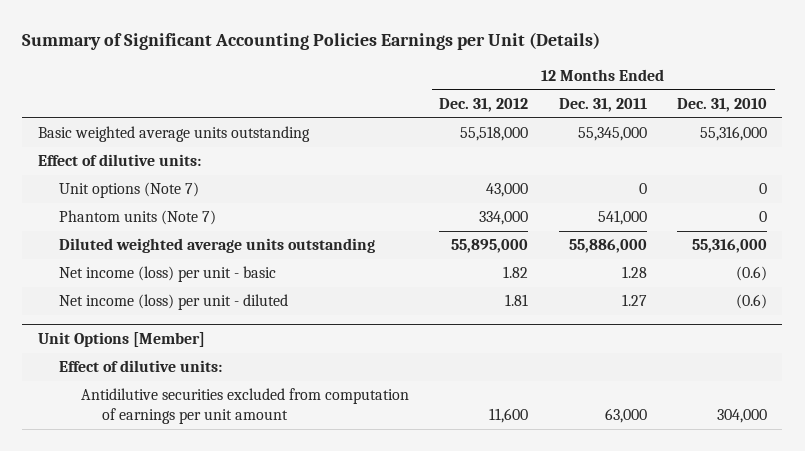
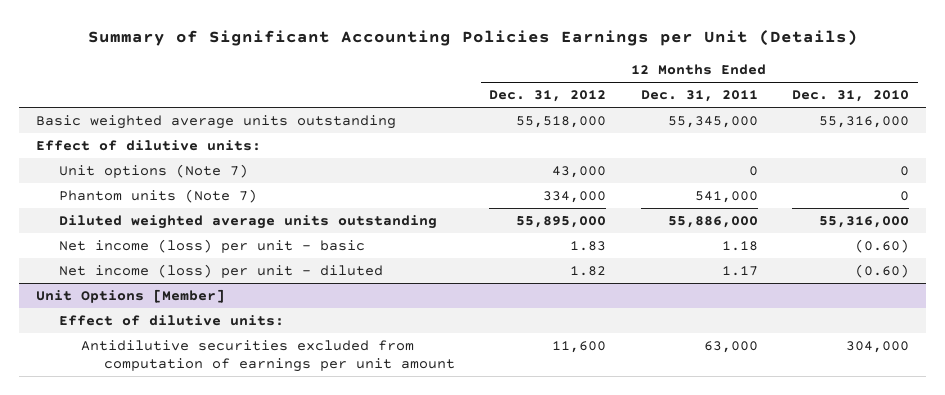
- Net income (loss) per unit - basic | 1.82 | 1.28 | (0.6)
- Net income (loss) per unit - diluted | 1.81 | 1.27 | (0.6)
+ Net income (loss) per unit - basic | 1.83 | 1.18 | (0.60)
+ Net income (loss) per unit - diluted | 1.82 | 1.17 | (0.60)

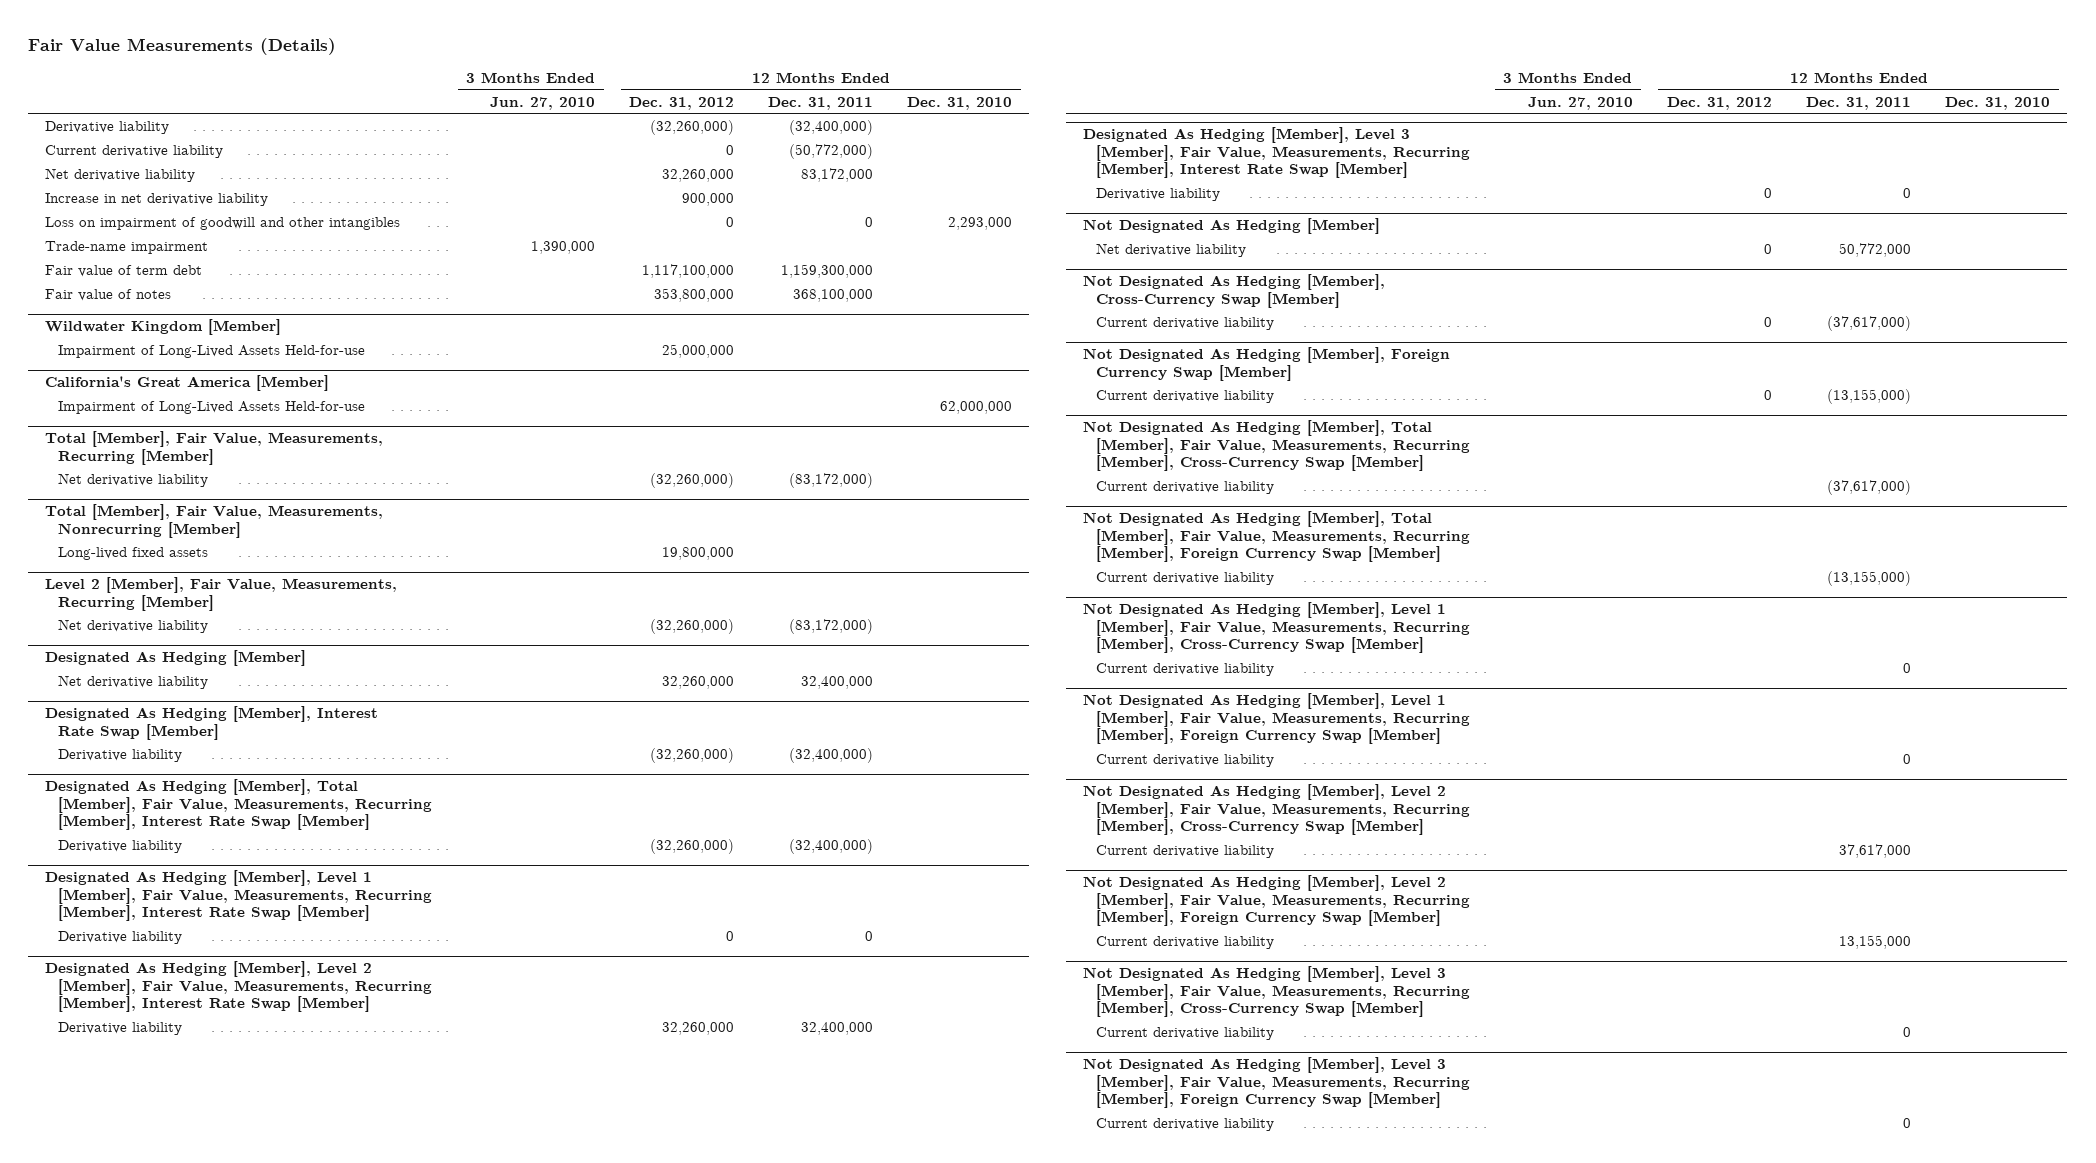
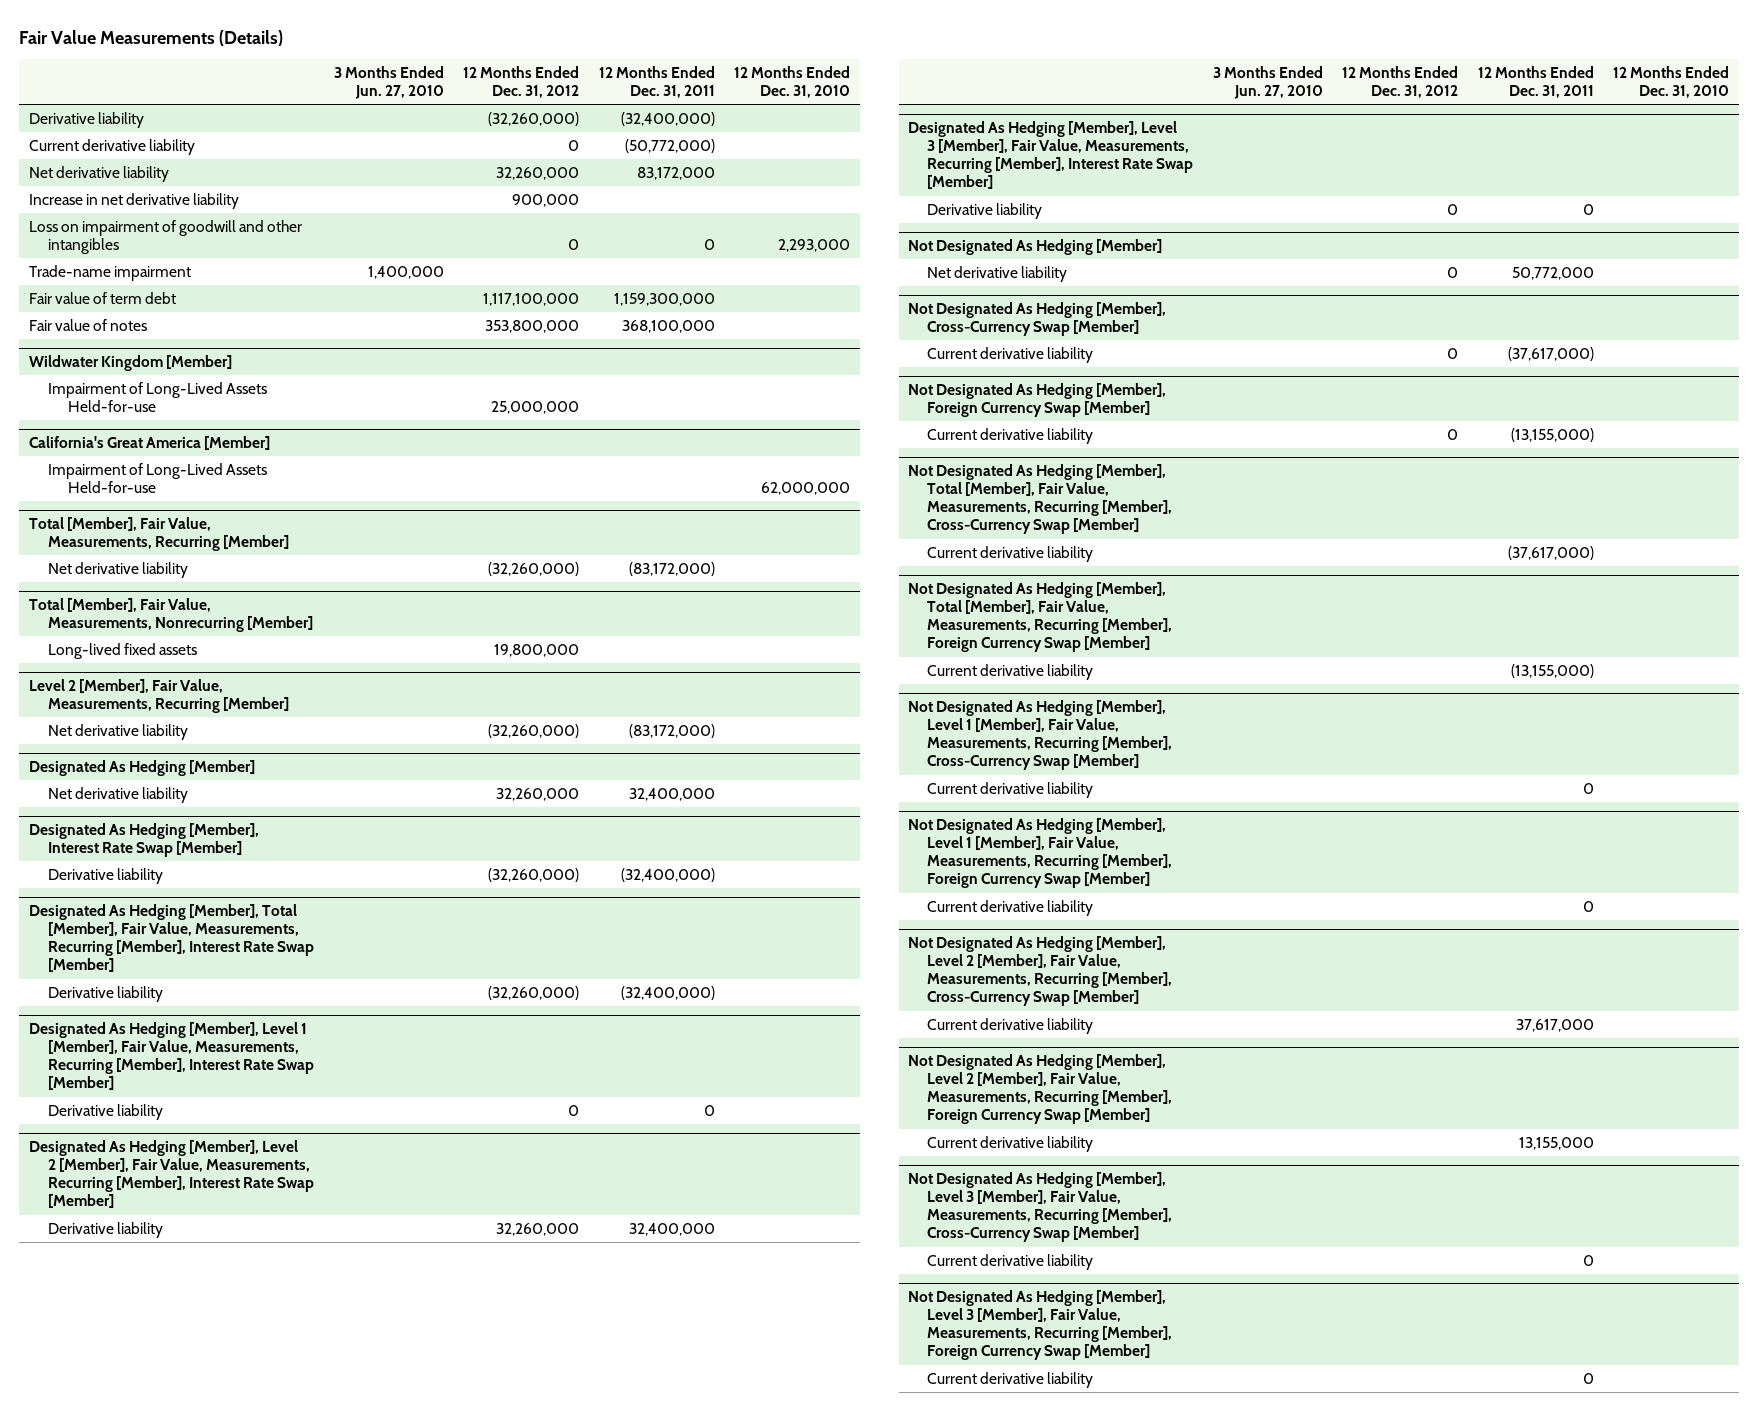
- Trade-name impairment | 1,390,000 | | |
+ Trade-name impairment | 1,400,000 | | |

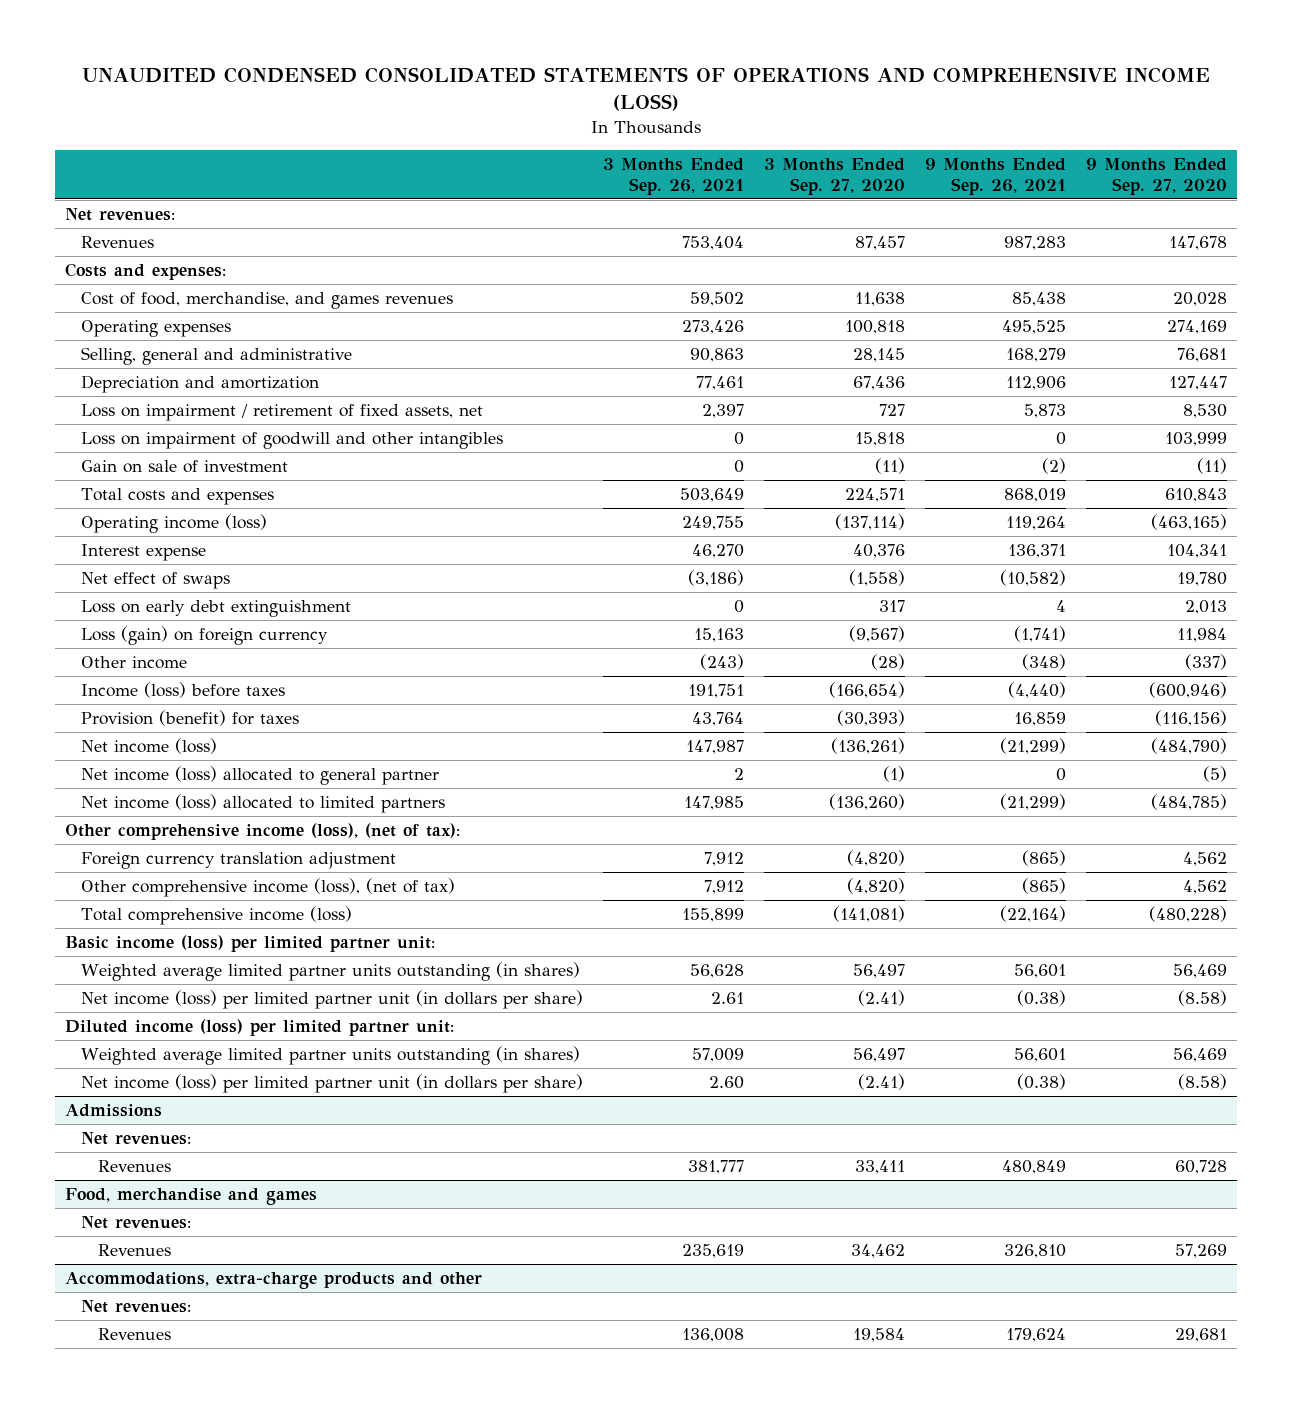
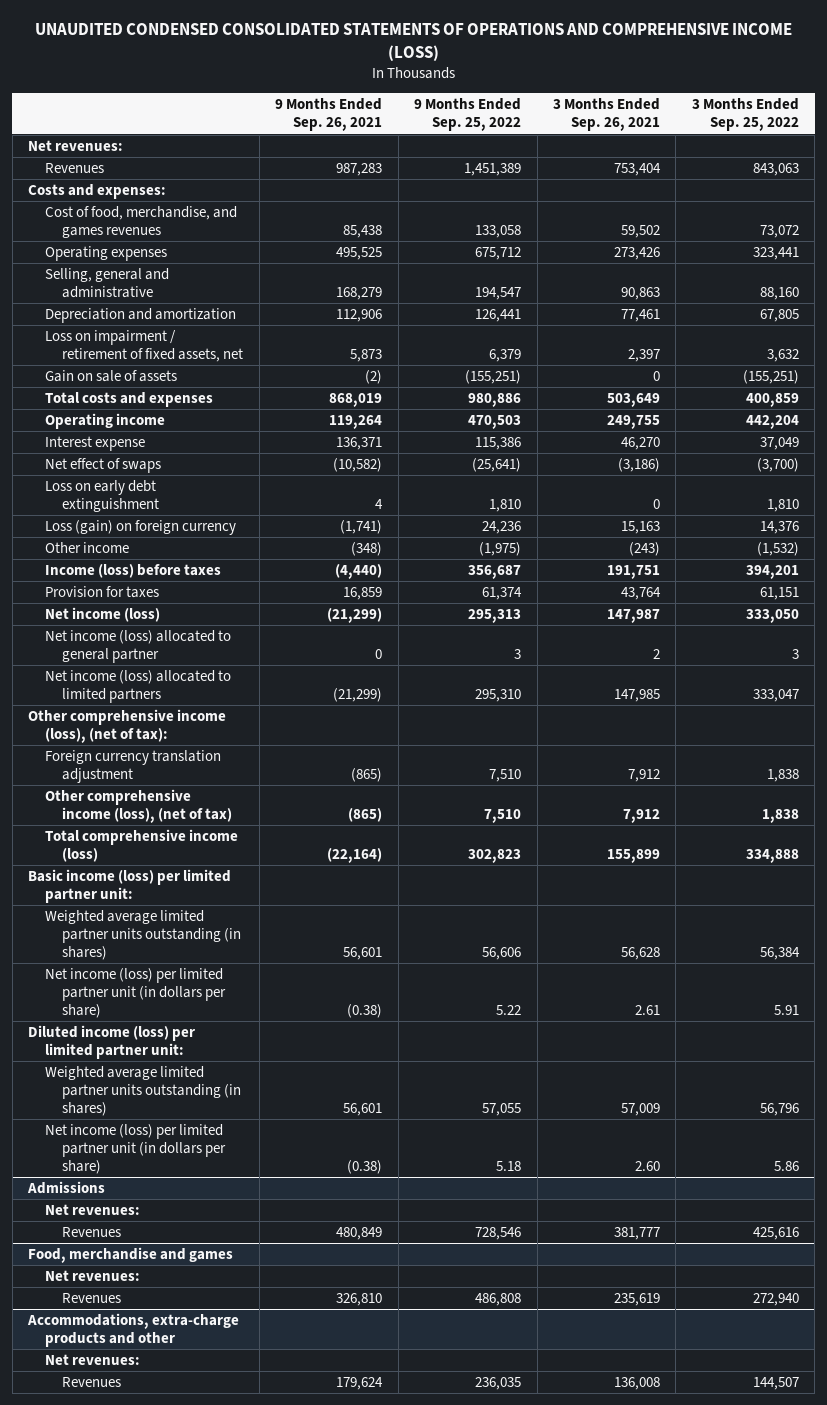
- | 3 Months Ended Sep. 26, 2021 | 3 Months Ended Sep. 27, 2020 | 9 Months Ended Sep. 26, 2021 | 9 Months Ended Sep. 27, 2020
+ | 9 Months Ended Sep. 26, 2021 | 9 Months Ended Sep. 25, 2022 | 3 Months Ended Sep. 26, 2021 | 3 Months Ended Sep. 25, 2022
- Loss on impairment of goodwill and other intangibles | 0 | 15,818 | 0 | 103,999
- Gain on sale of investment | 0 | (11) | (2) | (11)
+ Gain on sale of assets | (2) | (155,251) | 0 | (155,251)
- Operating income (loss) | 249,755 | (137,114) | 119,264 | (463,165)
+ Operating income | 119,264 | 470,503 | 249,755 | 442,204
- Provision (benefit) for taxes | 43,764 | (30,393) | 16,859 | (116,156)
+ Provision for taxes | 16,859 | 61,374 | 43,764 | 61,151

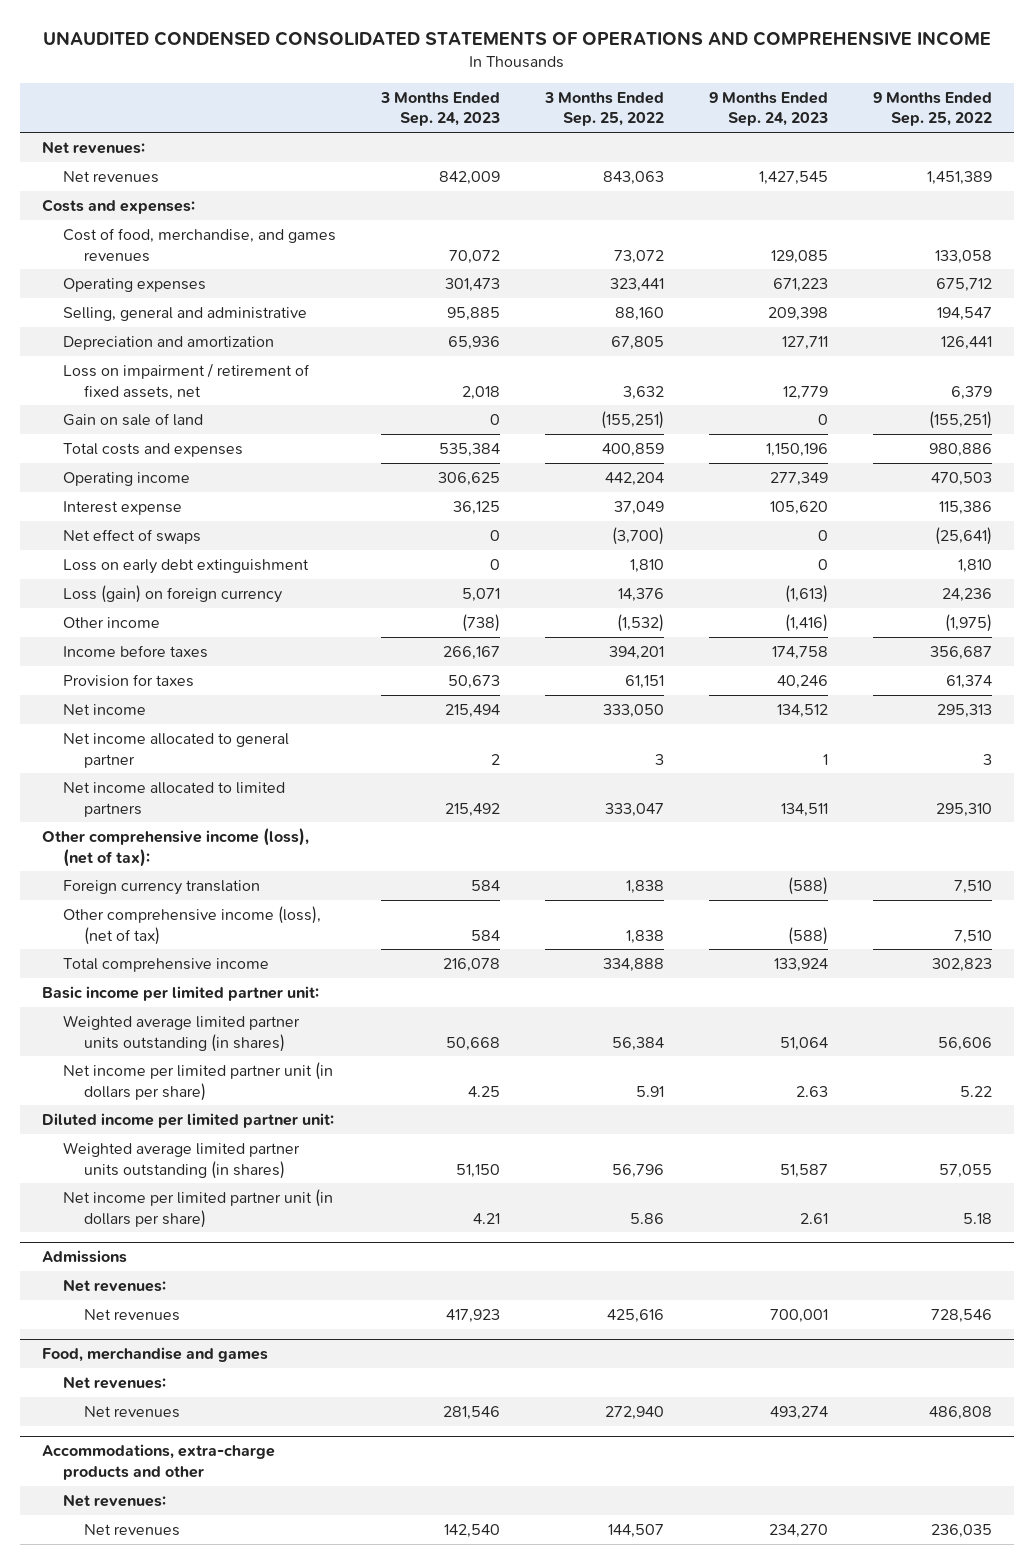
- UNAUDITED CONDENSED CONSOLIDATED STATEMENTS OF OPERATIONS AND COMPREHENSIVE INCOME (LOSS)
+ UNAUDITED CONDENSED CONSOLIDATED STATEMENTS OF OPERATIONS AND COMPREHENSIVE INCOME
- | 9 Months Ended Sep. 26, 2021 | 9 Months Ended Sep. 25, 2022 | 3 Months Ended Sep. 26, 2021 | 3 Months Ended Sep. 25, 2022
+ | 3 Months Ended Sep. 24, 2023 | 3 Months Ended Sep. 25, 2022 | 9 Months Ended Sep. 24, 2023 | 9 Months Ended Sep. 25, 2022
- Revenues | 987,283 | 1,451,389 | 753,404 | 843,063
+ Net revenues | 842,009 | 843,063 | 1,427,545 | 1,451,389
- Gain on sale of assets | (2) | (155,251) | 0 | (155,251)
+ Gain on sale of land | 0 | (155,251) | 0 | (155,251)
- Income (loss) before taxes | (4,440) | 356,687 | 191,751 | 394,201
+ Income before taxes | 266,167 | 394,201 | 174,758 | 356,687
- Net income (loss) | (21,299) | 295,313 | 147,987 | 333,050
- Net income (loss) allocated to general partner | 0 | 3 | 2 | 3
- Net income (loss) allocated to limited partners | (21,299) | 295,310 | 147,985 | 333,047
+ Net income | 215,494 | 333,050 | 134,512 | 295,313
+ Net income allocated to general partner | 2 | 3 | 1 | 3
+ Net income allocated to limited partners | 215,492 | 333,047 | 134,511 | 295,310
- Foreign currency translation adjustment | (865) | 7,510 | 7,912 | 1,838
+ Foreign currency translation | 584 | 1,838 | (588) | 7,510
- Total comprehensive income (loss) | (22,164) | 302,823 | 155,899 | 334,888
- Basic income (loss) per limited partner unit:
+ Total comprehensive income | 216,078 | 334,888 | 133,924 | 302,823
+ Basic income per limited partner unit:
- Net income (loss) per limited partner unit (in dollars per share) | (0.38) | 5.22 | 2.61 | 5.91
- Diluted income (loss) per limited partner unit:
+ Net income per limited partner unit (in dollars per share) | 4.25 | 5.91 | 2.63 | 5.22
+ Diluted income per limited partner unit:
- Net income (loss) per limited partner unit (in dollars per share) | (0.38) | 5.18 | 2.60 | 5.86
+ Net income per limited partner unit (in dollars per share) | 4.21 | 5.86 | 2.61 | 5.18
@ Admissions
- Revenues | 480,849 | 728,546 | 381,777 | 425,616
+ Net revenues | 417,923 | 425,616 | 700,001 | 728,546
@ Food, merchandise and games
- Revenues | 326,810 | 486,808 | 235,619 | 272,940
+ Net revenues | 281,546 | 272,940 | 493,274 | 486,808
@ Accommodations, extra-charge products and other
- Revenues | 179,624 | 236,035 | 136,008 | 144,507
+ Net revenues | 142,540 | 144,507 | 234,270 | 236,035

